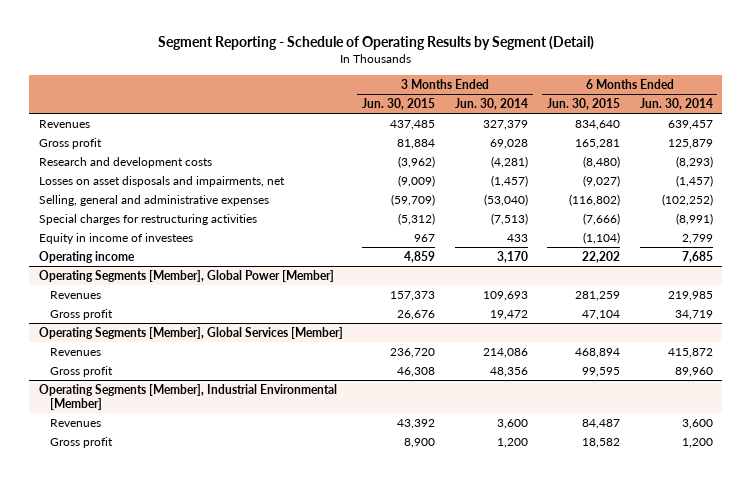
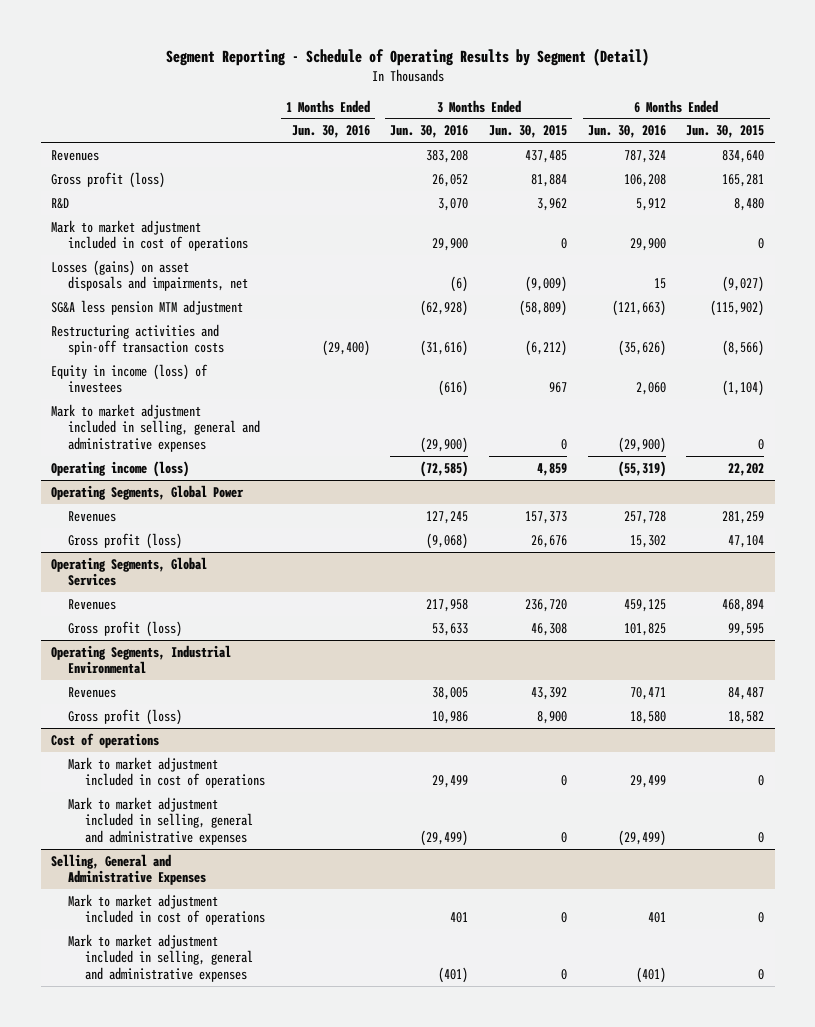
- | 3 Months Ended Jun. 30, 2015 | 3 Months Ended Jun. 30, 2014 | 6 Months Ended Jun. 30, 2015 | 6 Months Ended Jun. 30, 2014
+ | 1 Months Ended Jun. 30, 2016 | 3 Months Ended Jun. 30, 2016 | 3 Months Ended Jun. 30, 2015 | 6 Months Ended Jun. 30, 2016 | 6 Months Ended Jun. 30, 2015
- Gross profit | 81,884 | 69,028 | 165,281 | 125,879
- Research and development costs | (3,962) | (4,281) | (8,480) | (8,293)
- Losses on asset disposals and impairments, net | (9,009) | (1,457) | (9,027) | (1,457)
- Selling, general and administrative expenses | (59,709) | (53,040) | (116,802) | (102,252)
- Special charges for restructuring activities | (5,312) | (7,513) | (7,666) | (8,991)
- Equity in income of investees | 967 | 433 | (1,104) | 2,799
- Operating income | 4,859 | 3,170 | 22,202 | 7,685
- Operating Segments [Member], Global Power [Member]
+ Gross profit (loss) | | 26,052 | 81,884 | 106,208 | 165,281
+ R&D | | 3,070 | 3,962 | 5,912 | 8,480
+ Mark to market adjustment included in cost of operations | | 29,900 | 0 | 29,900 | 0
+ Losses (gains) on asset disposals and impairments, net | | (6) | (9,009) | 15 | (9,027)
+ SG&A less pension MTM adjustment | | (62,928) | (58,809) | (121,663) | (115,902)
+ Restructuring activities and spin-off transaction costs | (29,400) | (31,616) | (6,212) | (35,626) | (8,566)
+ Equity in income (loss) of investees | | (616) | 967 | 2,060 | (1,104)
+ Mark to market adjustment included in selling, general and administrative expenses | | (29,900) | 0 | (29,900) | 0
+ Operating income (loss) | | (72,585) | 4,859 | (55,319) | 22,202
+ Operating Segments, Global Power
- Gross profit | 26,676 | 19,472 | 47,104 | 34,719
- Operating Segments [Member], Global Services [Member]
+ Gross profit (loss) | | (9,068) | 26,676 | 15,302 | 47,104
+ Operating Segments, Global Services
- Gross profit | 46,308 | 48,356 | 99,595 | 89,960
- Operating Segments [Member], Industrial Environmental [Member]
+ Gross profit (loss) | | 53,633 | 46,308 | 101,825 | 99,595
+ Operating Segments, Industrial Environmental
- Gross profit | 8,900 | 1,200 | 18,582 | 1,200
+ Gross profit (loss) | | 10,986 | 8,900 | 18,580 | 18,582
+ Cost of operations
+ Mark to market adjustment included in cost of operations | | 29,499 | 0 | 29,499 | 0
+ Mark to market adjustment included in selling, general and administrative expenses | | (29,499) | 0 | (29,499) | 0
+ Selling, General and Administrative Expenses
+ Mark to market adjustment included in cost of operations | | 401 | 0 | 401 | 0
+ Mark to market adjustment included in selling, general and administrative expenses | | (401) | 0 | (401) | 0

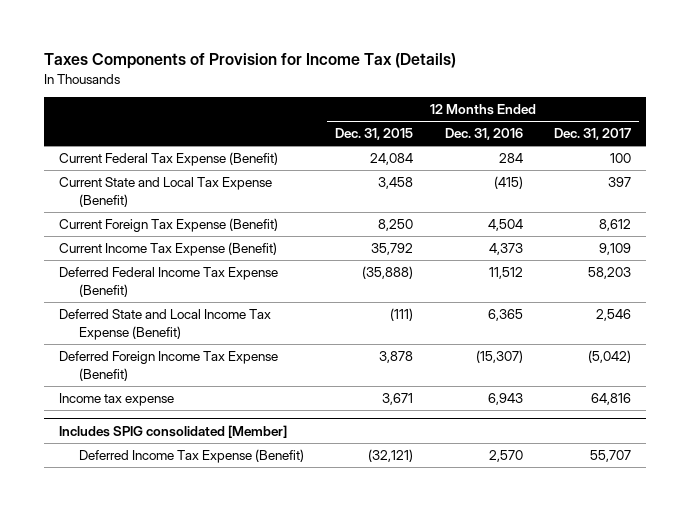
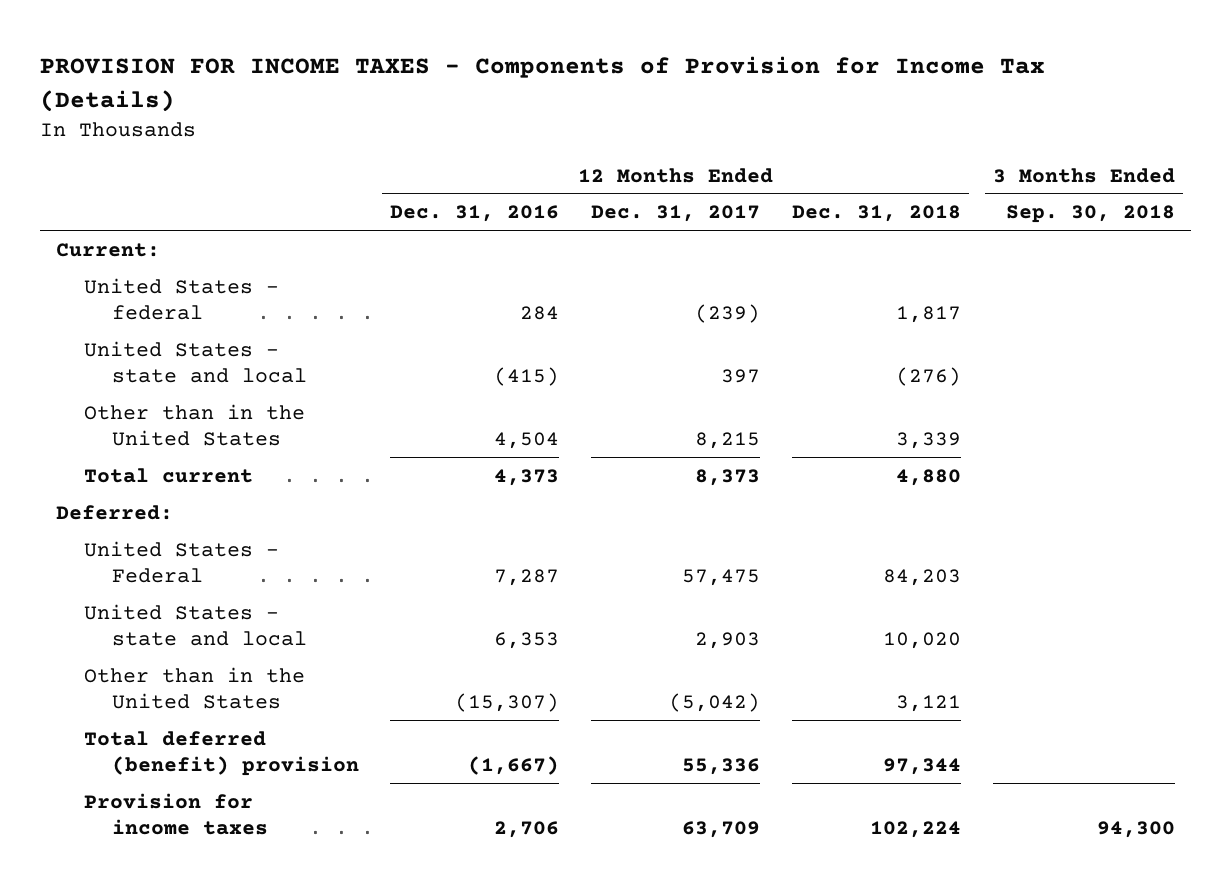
- Taxes Components of Provision for Income Tax (Details)
+ PROVISION FOR INCOME TAXES - Components of Provision for Income Tax (Details)
- | 12 Months Ended Dec. 31, 2015 | 12 Months Ended Dec. 31, 2016 | 12 Months Ended Dec. 31, 2017
+ | 12 Months Ended Dec. 31, 2016 | 12 Months Ended Dec. 31, 2017 | 12 Months Ended Dec. 31, 2018 | 3 Months Ended Sep. 30, 2018
- Current Federal Tax Expense (Benefit) | 24,084 | 284 | 100
- Current State and Local Tax Expense (Benefit) | 3,458 | (415) | 397
- Current Foreign Tax Expense (Benefit) | 8,250 | 4,504 | 8,612
- Current Income Tax Expense (Benefit) | 35,792 | 4,373 | 9,109
- Deferred Federal Income Tax Expense (Benefit) | (35,888) | 11,512 | 58,203
- Deferred State and Local Income Tax Expense (Benefit) | (111) | 6,365 | 2,546
- Deferred Foreign Income Tax Expense (Benefit) | 3,878 | (15,307) | (5,042)
- Income tax expense | 3,671 | 6,943 | 64,816
- Includes SPIG consolidated [Member]
- Deferred Income Tax Expense (Benefit) | (32,121) | 2,570 | 55,707
+ Current:
+ United States - federal | 284 | (239) | 1,817 |
+ United States - state and local | (415) | 397 | (276) |
+ Other than in the United States | 4,504 | 8,215 | 3,339 |
+ Total current | 4,373 | 8,373 | 4,880 |
+ Deferred:
+ United States - Federal | 7,287 | 57,475 | 84,203 |
+ United States - state and local | 6,353 | 2,903 | 10,020 |
+ Other than in the United States | (15,307) | (5,042) | 3,121 |
+ Total deferred (benefit) provision | (1,667) | 55,336 | 97,344 |
+ Provision for income taxes | 2,706 | 63,709 | 102,224 | 94,300

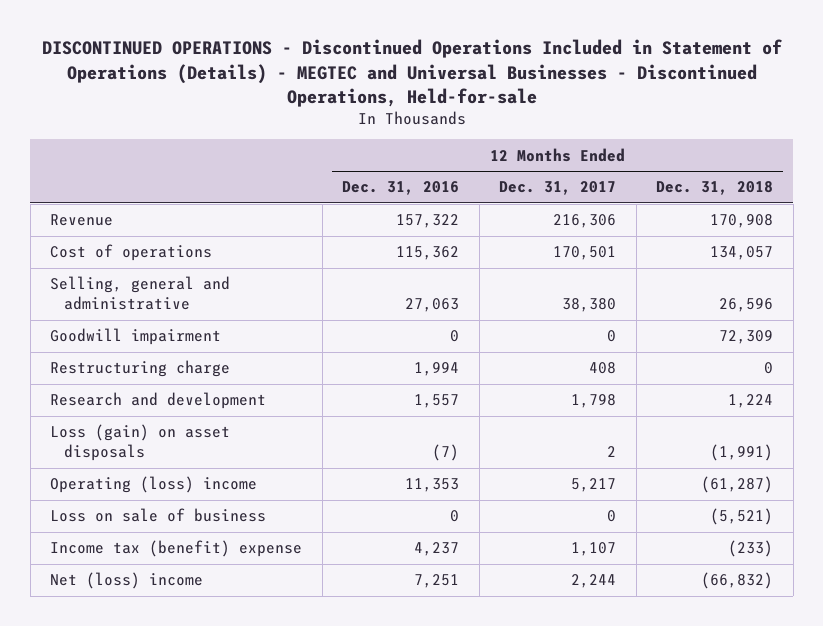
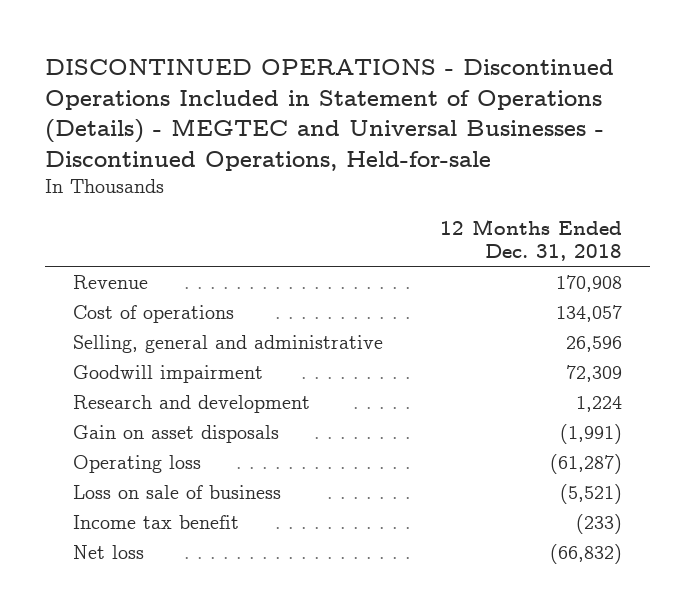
- | 12 Months Ended Dec. 31, 2016 | 12 Months Ended Dec. 31, 2017 | 12 Months Ended Dec. 31, 2018
+ | 12 Months Ended Dec. 31, 2018
- Restructuring charge | 1,994 | 408 | 0
- Loss (gain) on asset disposals | (7) | 2 | (1,991)
- Operating (loss) income | 11,353 | 5,217 | (61,287)
+ Gain on asset disposals | (1,991)
+ Operating loss | (61,287)
- Income tax (benefit) expense | 4,237 | 1,107 | (233)
- Net (loss) income | 7,251 | 2,244 | (66,832)
+ Income tax benefit | (233)
+ Net loss | (66,832)

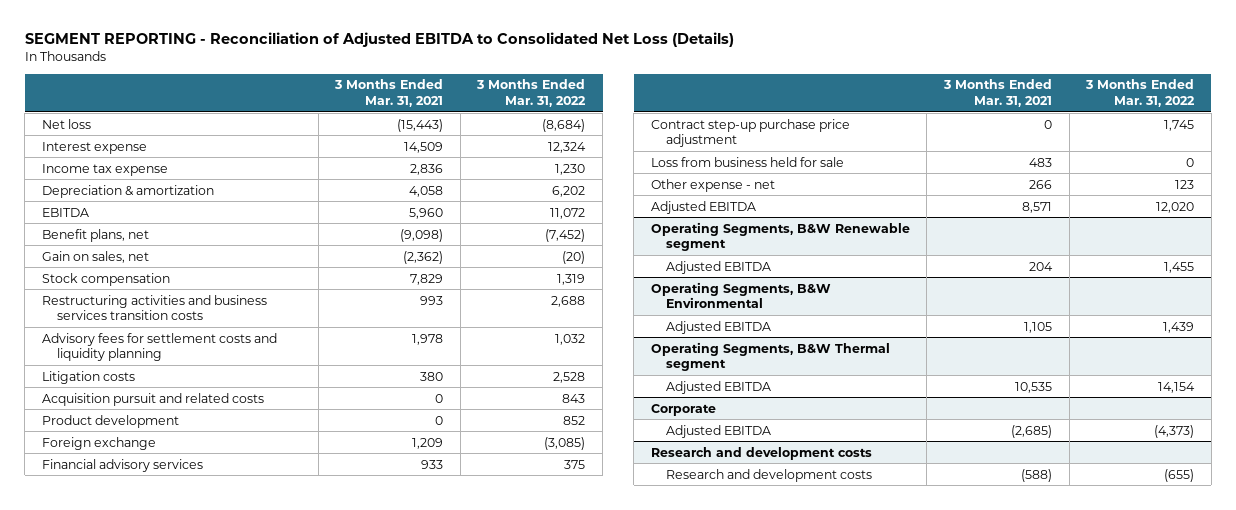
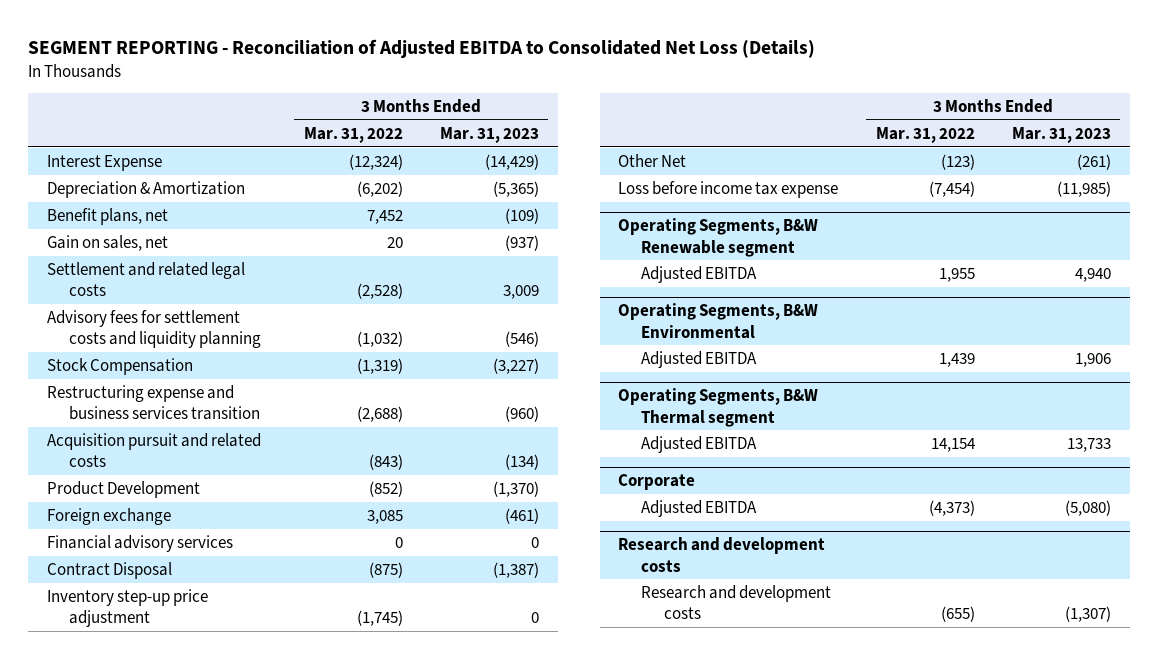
- | 3 Months Ended Mar. 31, 2021 | 3 Months Ended Mar. 31, 2022
+ | 3 Months Ended Mar. 31, 2022 | 3 Months Ended Mar. 31, 2023
- Net loss | (15,443) | (8,684)
- Interest expense | 14,509 | 12,324
- Income tax expense | 2,836 | 1,230
- Depreciation & amortization | 4,058 | 6,202
- EBITDA | 5,960 | 11,072
- Benefit plans, net | (9,098) | (7,452)
- Gain on sales, net | (2,362) | (20)
- Stock compensation | 7,829 | 1,319
- Restructuring activities and business services transition costs | 993 | 2,688
- Advisory fees for settlement costs and liquidity planning | 1,978 | 1,032
- Litigation costs | 380 | 2,528
- Acquisition pursuit and related costs | 0 | 843
- Product development | 0 | 852
- Foreign exchange | 1,209 | (3,085)
- Financial advisory services | 933 | 375
- Contract step-up purchase price adjustment | 0 | 1,745
- Loss from business held for sale | 483 | 0
- Other expense - net | 266 | 123
- Adjusted EBITDA | 8,571 | 12,020
+ Interest Expense | (12,324) | (14,429)
+ Depreciation & Amortization | (6,202) | (5,365)
+ Benefit plans, net | 7,452 | (109)
+ Gain on sales, net | 20 | (937)
+ Settlement and related legal costs | (2,528) | 3,009
+ Advisory fees for settlement costs and liquidity planning | (1,032) | (546)
+ Stock Compensation | (1,319) | (3,227)
+ Restructuring expense and business services transition | (2,688) | (960)
+ Acquisition pursuit and related costs | (843) | (134)
+ Product Development | (852) | (1,370)
+ Foreign exchange | 3,085 | (461)
+ Financial advisory services | 0 | 0
+ Contract Disposal | (875) | (1,387)
+ Inventory step-up price adjustment | (1,745) | 0
+ Other Net | (123) | (261)
+ Loss before income tax expense | (7,454) | (11,985)
@ Operating Segments, B&W Renewable segment
- Adjusted EBITDA | 204 | 1,455
+ Adjusted EBITDA | 1,955 | 4,940

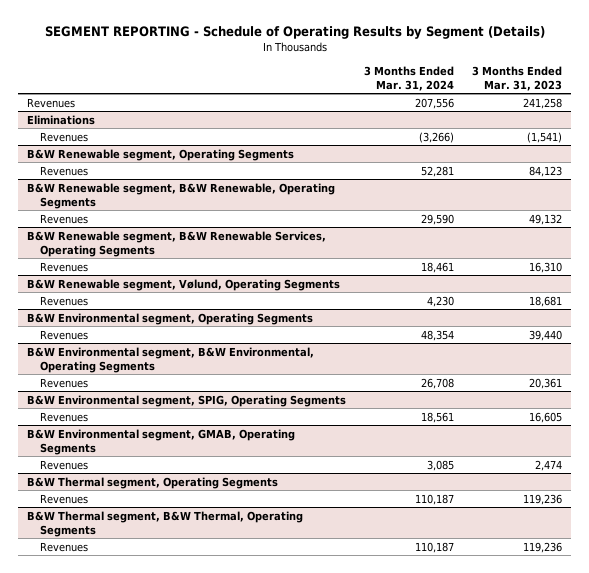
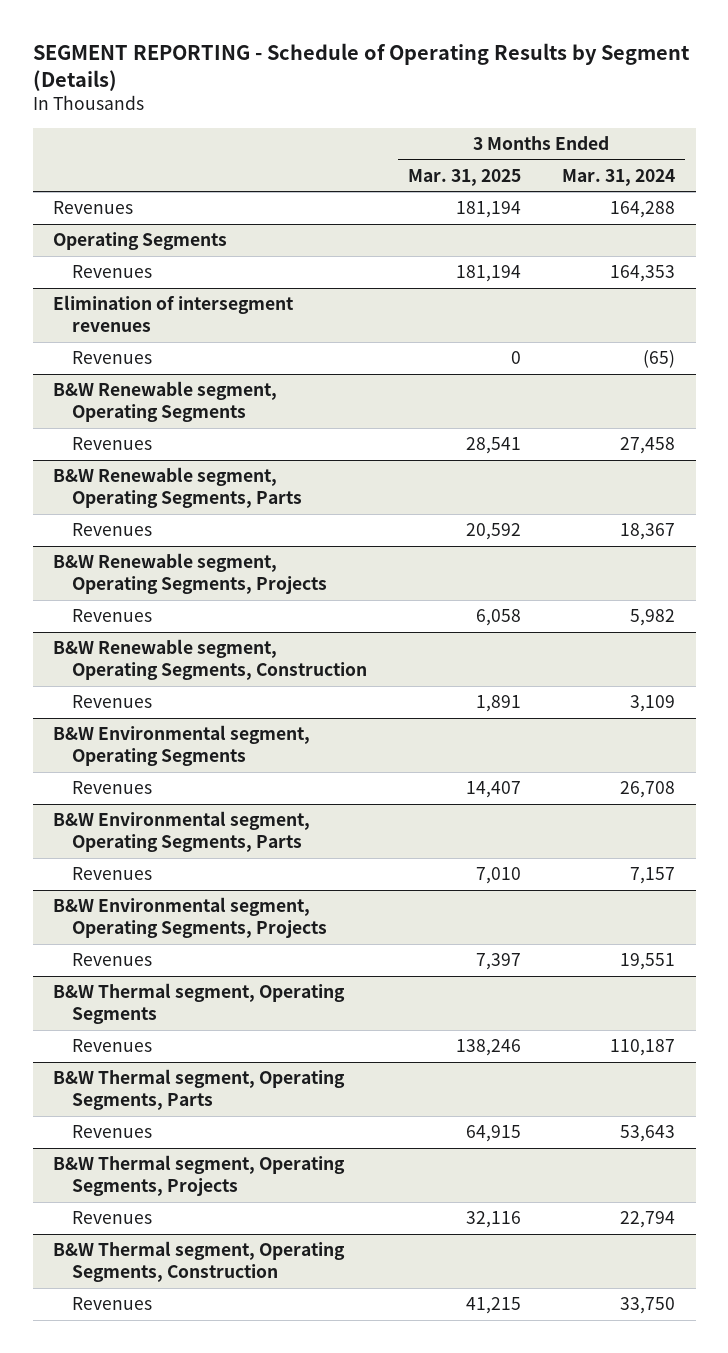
- | 3 Months Ended Mar. 31, 2024 | 3 Months Ended Mar. 31, 2023
+ | 3 Months Ended Mar. 31, 2025 | 3 Months Ended Mar. 31, 2024
- Revenues | 207,556 | 241,258
- Eliminations
- Revenues | (3,266) | (1,541)
+ Revenues | 181,194 | 164,288
+ Operating Segments
+ Revenues | 181,194 | 164,353
+ Elimination of intersegment revenues
+ Revenues | 0 | (65)
@ B&W Renewable segment, Operating Segments
- Revenues | 52,281 | 84,123
- B&W Renewable segment, B&W Renewable, Operating Segments
- Revenues | 29,590 | 49,132
- B&W Renewable segment, B&W Renewable Services, Operating Segments
- Revenues | 18,461 | 16,310
- B&W Renewable segment, Vølund, Operating Segments
- Revenues | 4,230 | 18,681
@ B&W Renewable segment, Operating Segments
+ Revenues | 28,541 | 27,458
+ B&W Renewable segment, Operating Segments, Parts
+ Revenues | 20,592 | 18,367
+ B&W Renewable segment, Operating Segments, Projects
+ Revenues | 6,058 | 5,982
+ B&W Renewable segment, Operating Segments, Construction
+ Revenues | 1,891 | 3,109
@ B&W Environmental segment, Operating Segments
- Revenues | 48,354 | 39,440
- B&W Environmental segment, B&W Environmental, Operating Segments
- B&W Environmental segment, SPIG, Operating Segments
- Revenues | 18,561 | 16,605
- B&W Environmental segment, GMAB, Operating Segments
- Revenues | 3,085 | 2,474
+ B&W Environmental segment, Operating Segments, Parts
+ Revenues | 7,010 | 7,157
+ B&W Environmental segment, Operating Segments, Projects
+ Revenues | 7,397 | 19,551
- B&W Thermal segment, B&W Thermal, Operating Segments
- Revenues | 110,187 | 119,236
+ B&W Thermal segment, Operating Segments, Parts
+ Revenues | 64,915 | 53,643
+ B&W Thermal segment, Operating Segments, Projects
+ Revenues | 32,116 | 22,794
+ B&W Thermal segment, Operating Segments, Construction
+ Revenues | 41,215 | 33,750

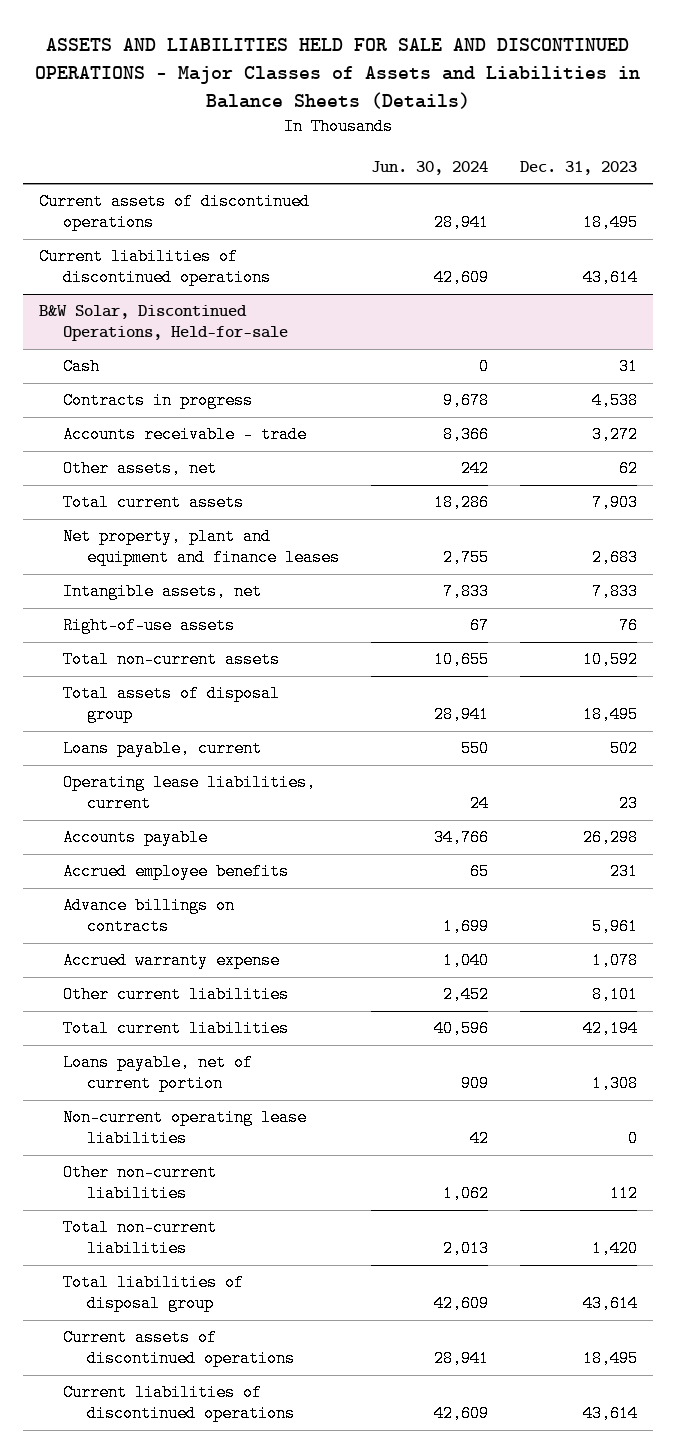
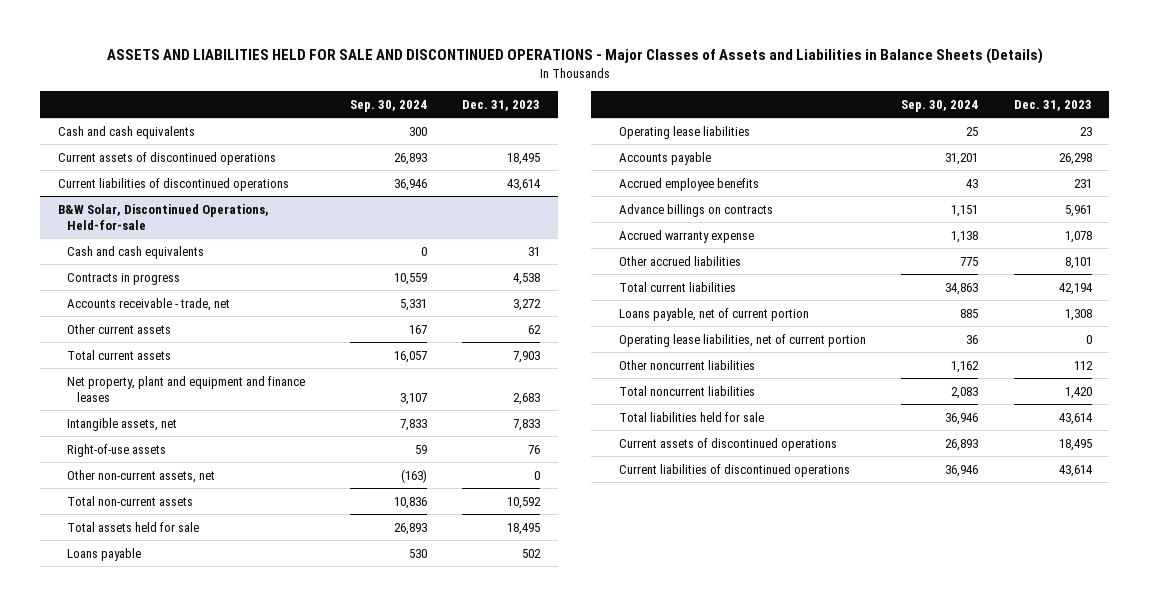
- | Jun. 30, 2024 | Dec. 31, 2023
+ | Sep. 30, 2024 | Dec. 31, 2023
+ Cash and cash equivalents | 300 |
@ B&W Solar, Discontinued Operations, Held-for-sale
- Cash | 0 | 31
+ Cash and cash equivalents | 0 | 31
- Accounts receivable - trade | 8,366 | 3,272
- Other assets, net | 242 | 62
+ Accounts receivable - trade, net | 5,331 | 3,272
+ Other current assets | 167 | 62
+ Other non-current assets, net | (163) | 0
- Total assets of disposal group | 28,941 | 18,495
- Loans payable, current | 550 | 502
- Operating lease liabilities, current | 24 | 23
+ Total assets held for sale | 26,893 | 18,495
+ Loans payable | 530 | 502
+ Operating lease liabilities | 25 | 23
- Other current liabilities | 2,452 | 8,101
+ Other accrued liabilities | 775 | 8,101
- Non-current operating lease liabilities | 42 | 0
- Other non-current liabilities | 1,062 | 112
- Total non-current liabilities | 2,013 | 1,420
- Total liabilities of disposal group | 42,609 | 43,614
+ Operating lease liabilities, net of current portion | 36 | 0
+ Other noncurrent liabilities | 1,162 | 112
+ Total noncurrent liabilities | 2,083 | 1,420
+ Total liabilities held for sale | 36,946 | 43,614

